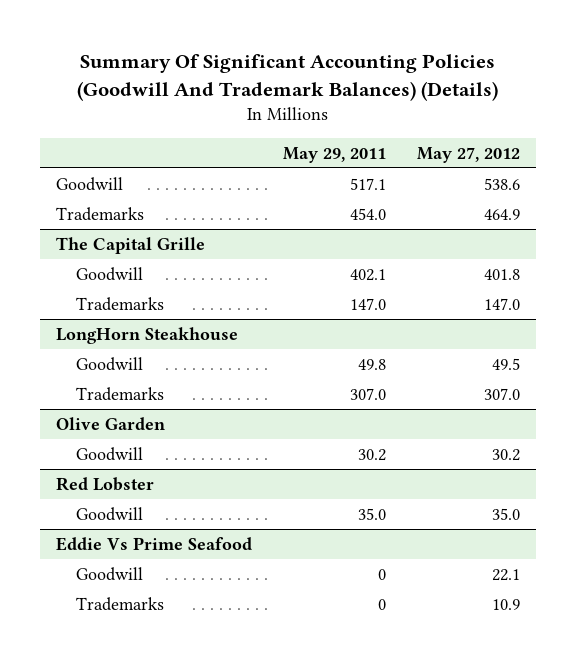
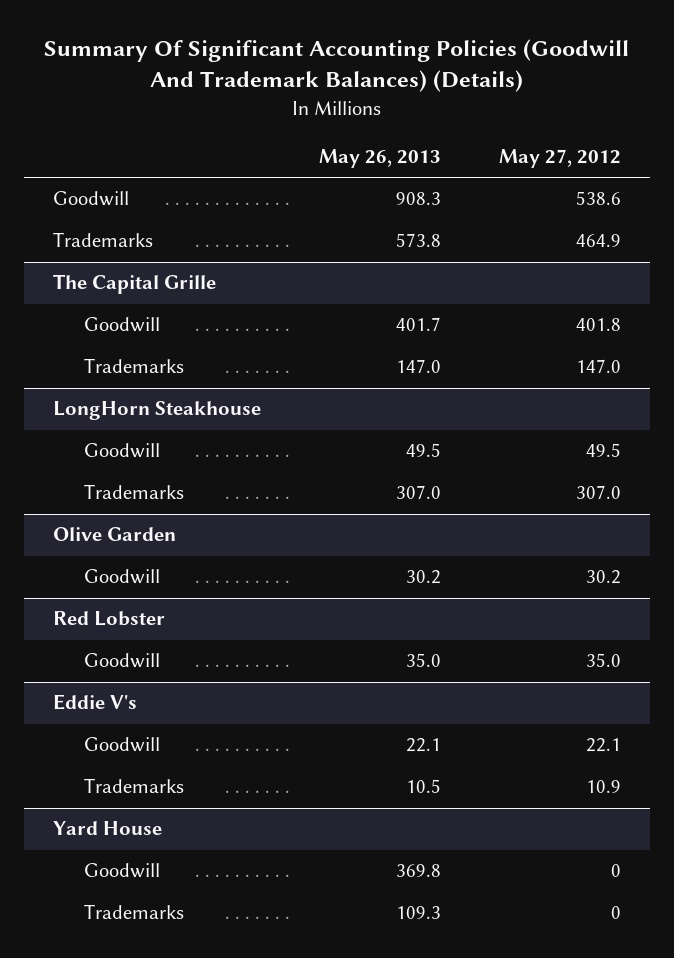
- | May 29, 2011 | May 27, 2012
+ | May 26, 2013 | May 27, 2012
- Eddie Vs Prime Seafood
+ Eddie V's
+ Yard House
+ Goodwill | 369.8 | 0
+ Trademarks | 109.3 | 0

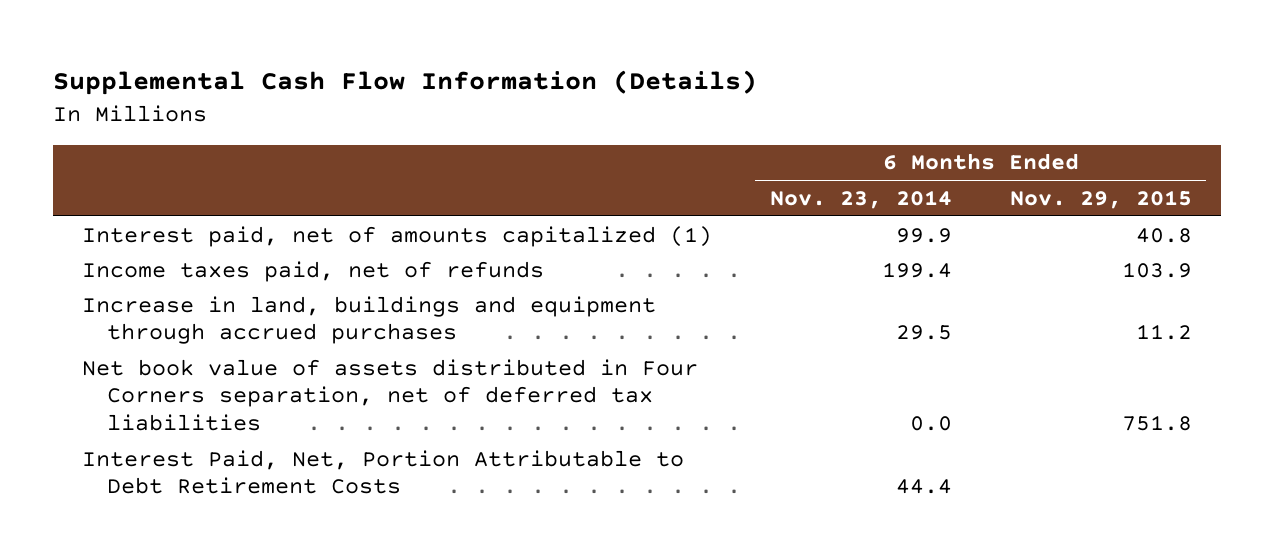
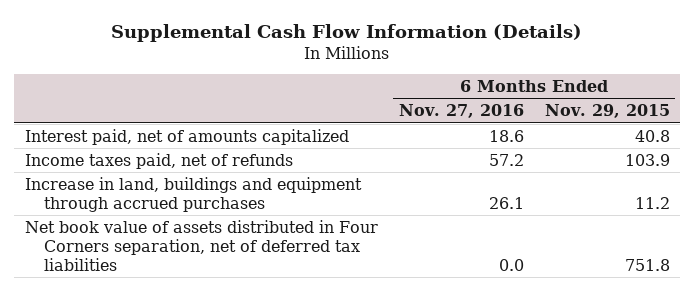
- | 6 Months Ended Nov. 23, 2014 | 6 Months Ended Nov. 29, 2015
+ | 6 Months Ended Nov. 27, 2016 | 6 Months Ended Nov. 29, 2015
- Interest paid, net of amounts capitalized (1) | 99.9 | 40.8
+ Interest paid, net of amounts capitalized | 18.6 | 40.8
- Interest Paid, Net, Portion Attributable to Debt Retirement Costs | 44.4 |

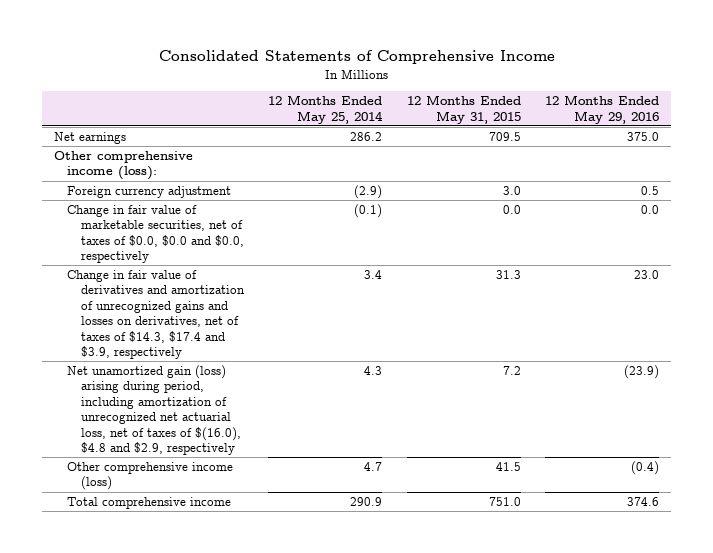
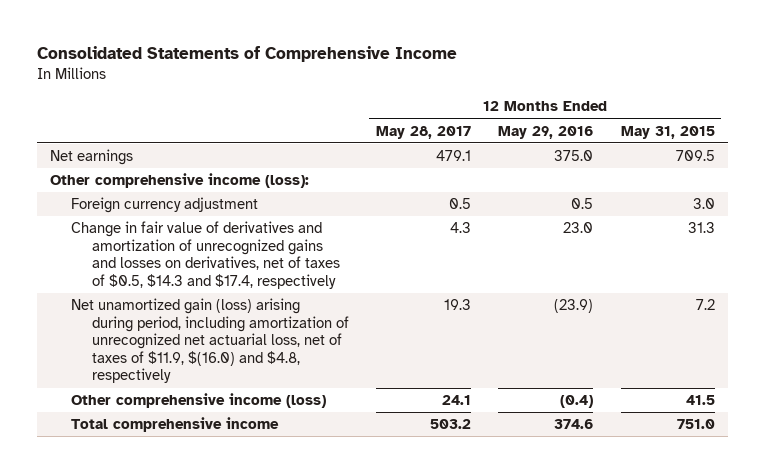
- | 12 Months Ended May 25, 2014 | 12 Months Ended May 31, 2015 | 12 Months Ended May 29, 2016
+ | 12 Months Ended May 28, 2017 | 12 Months Ended May 29, 2016 | 12 Months Ended May 31, 2015
- Change in fair value of marketable securities, net of taxes of $0.0, $0.0 and $0.0, respectively | (0.1) | 0.0 | 0.0
- Change in fair value of derivatives and amortization of unrecognized gains and losses on derivatives, net of taxes of $14.3, $17.4 and $3.9, respectively | 3.4 | 31.3 | 23.0
- Net unamortized gain (loss) arising during period, including amortization of unrecognized net actuarial loss, net of taxes of $(16.0), $4.8 and $2.9, respectively | 4.3 | 7.2 | (23.9)
+ Change in fair value of derivatives and amortization of unrecognized gains and losses on derivatives, net of taxes of $0.5, $14.3 and $17.4, respectively | 4.3 | 23.0 | 31.3
+ Net unamortized gain (loss) arising during period, including amortization of unrecognized net actuarial loss, net of taxes of $11.9, $(16.0) and $4.8, respectively | 19.3 | (23.9) | 7.2

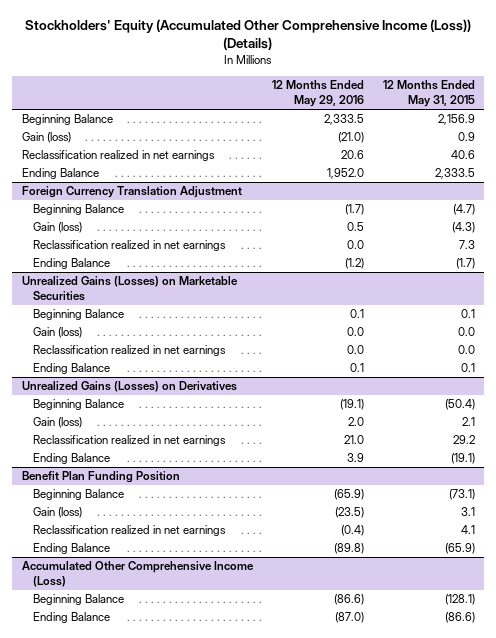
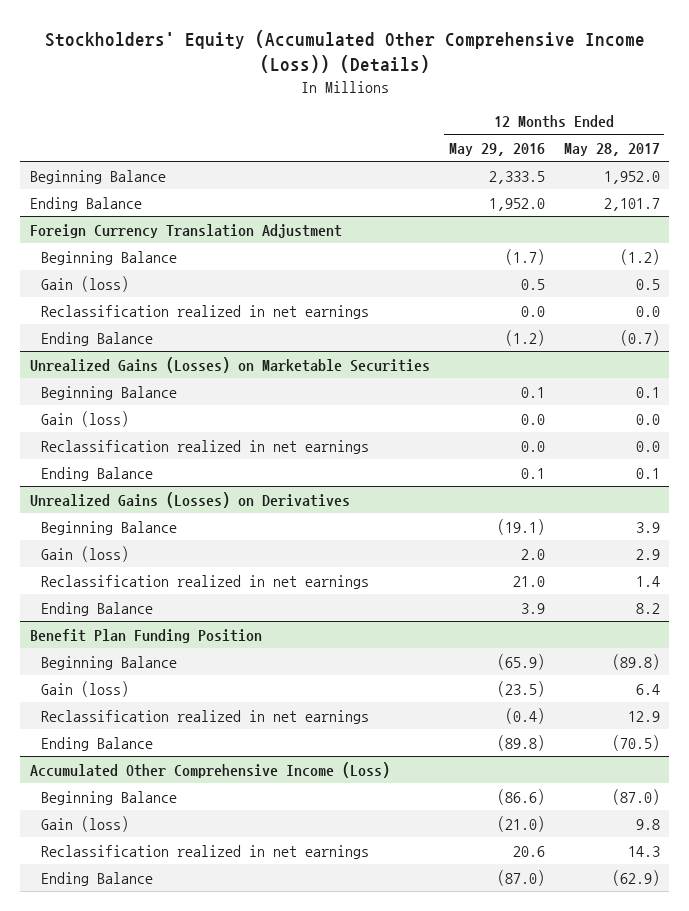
- | 12 Months Ended May 29, 2016 | 12 Months Ended May 31, 2015
+ | 12 Months Ended May 29, 2016 | 12 Months Ended May 28, 2017
- Gain (loss) | (21.0) | 0.9
- Reclassification realized in net earnings | 20.6 | 40.6
@ Accumulated Other Comprehensive Income (Loss)
+ Gain (loss) | (21.0) | 9.8
+ Reclassification realized in net earnings | 20.6 | 14.3

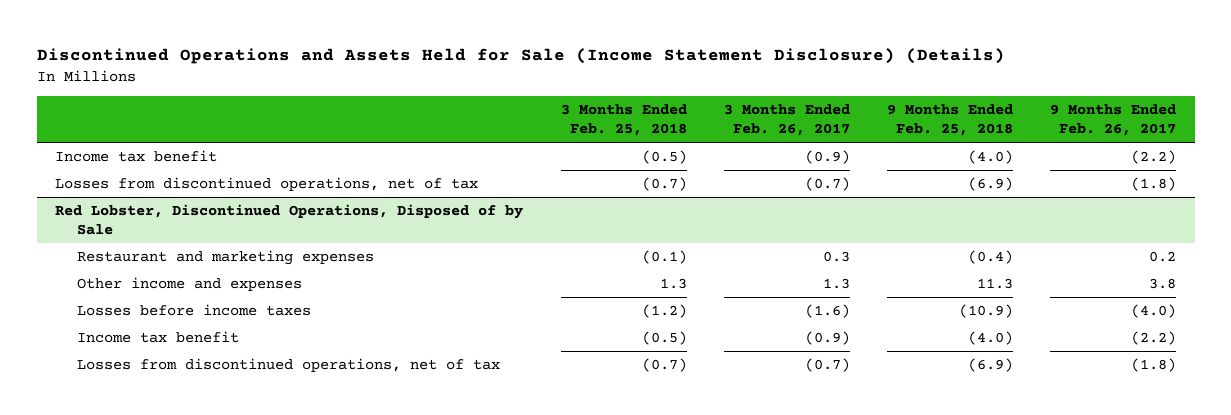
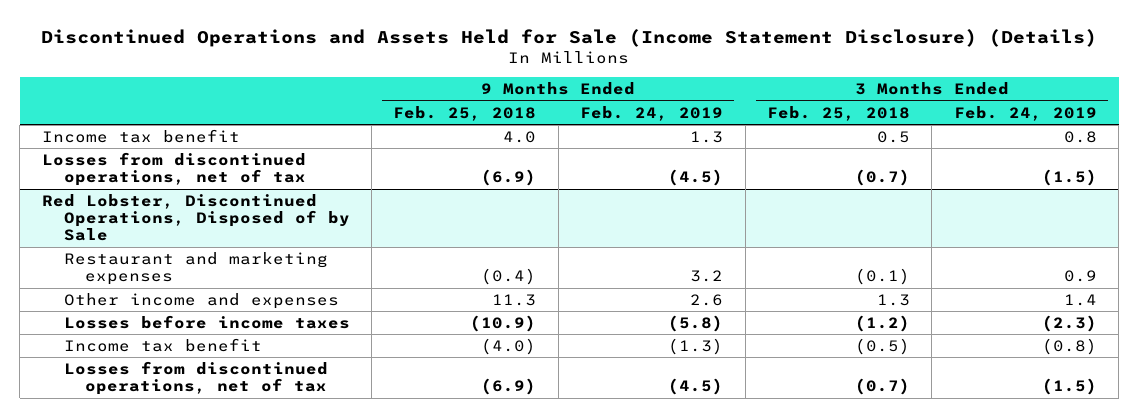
- | 3 Months Ended Feb. 25, 2018 | 3 Months Ended Feb. 26, 2017 | 9 Months Ended Feb. 25, 2018 | 9 Months Ended Feb. 26, 2017
+ | 9 Months Ended Feb. 25, 2018 | 9 Months Ended Feb. 24, 2019 | 3 Months Ended Feb. 25, 2018 | 3 Months Ended Feb. 24, 2019
- Income tax benefit | (0.5) | (0.9) | (4.0) | (2.2)
+ Income tax benefit | 4.0 | 1.3 | 0.5 | 0.8

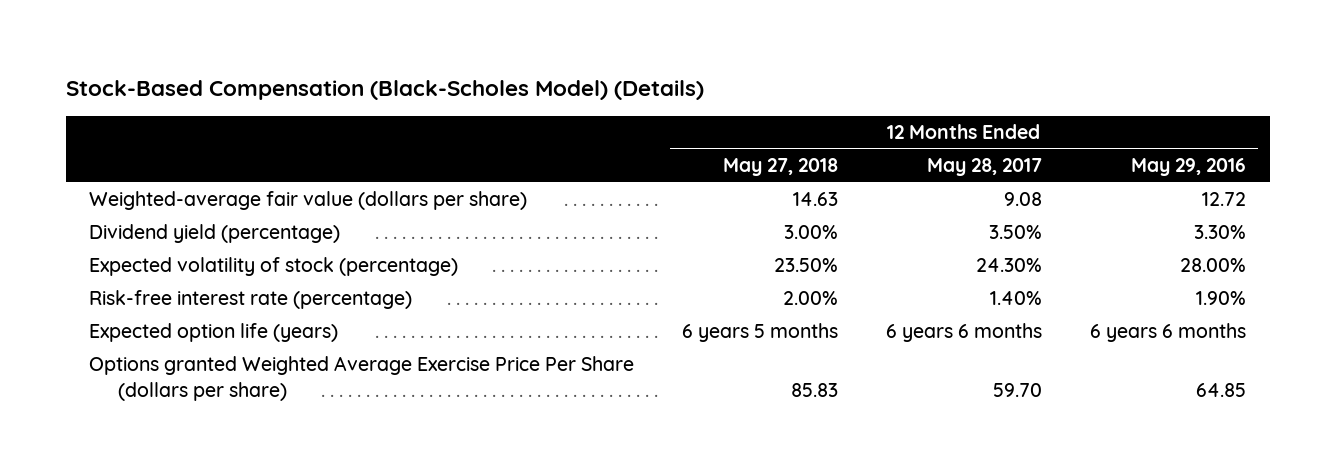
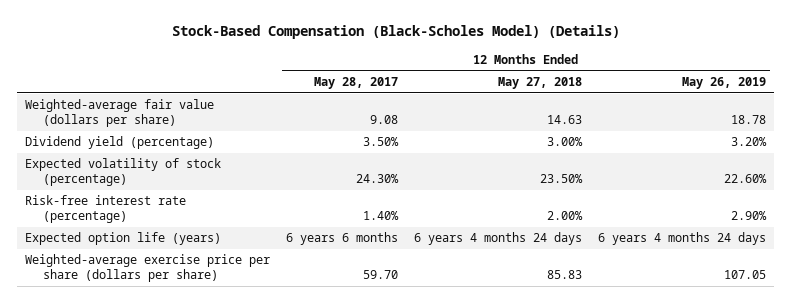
- | 12 Months Ended May 27, 2018 | 12 Months Ended May 28, 2017 | 12 Months Ended May 29, 2016
+ | 12 Months Ended May 28, 2017 | 12 Months Ended May 27, 2018 | 12 Months Ended May 26, 2019
- Expected option life (years) | 6 years 5 months | 6 years 6 months | 6 years 6 months
- Options granted Weighted Average Exercise Price Per Share (dollars per share) | 85.83 | 59.70 | 64.85
+ Expected option life (years) | 6 years 6 months | 6 years 4 months 24 days | 6 years 4 months 24 days
+ Weighted-average exercise price per share (dollars per share) | 59.70 | 85.83 | 107.05

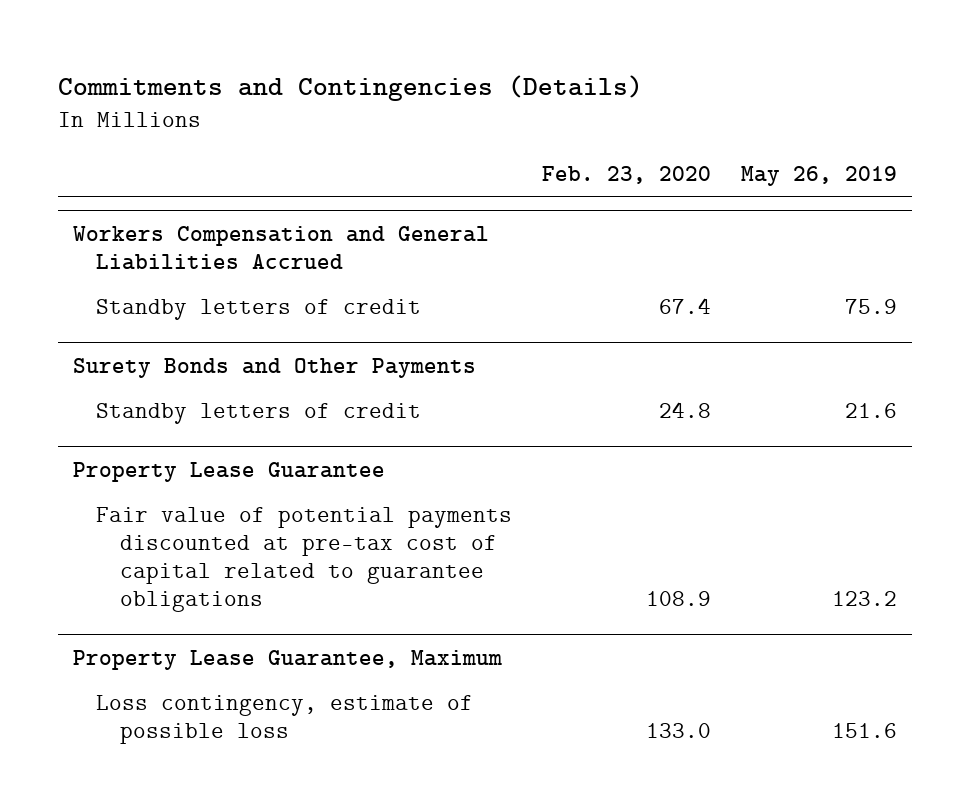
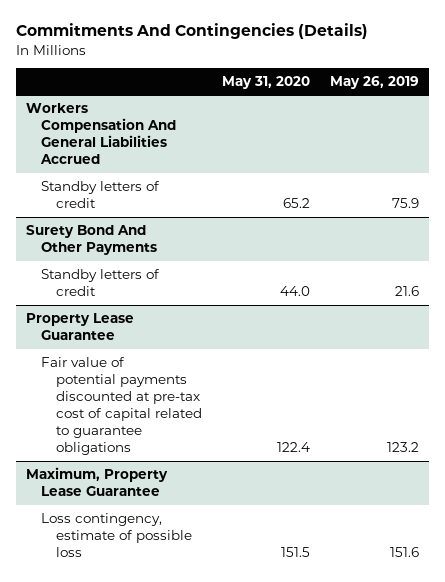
- Commitments and Contingencies (Details)
+ Commitments And Contingencies (Details)
- | Feb. 23, 2020 | May 26, 2019
+ | May 31, 2020 | May 26, 2019
- Workers Compensation and General Liabilities Accrued
+ Workers Compensation And General Liabilities Accrued
- Surety Bonds and Other Payments
+ Surety Bond And Other Payments
- Property Lease Guarantee, Maximum
+ Maximum, Property Lease Guarantee

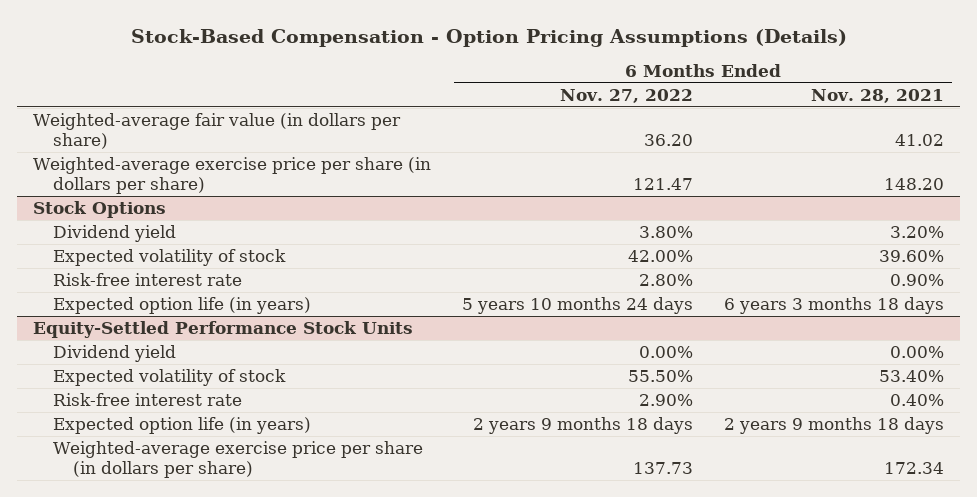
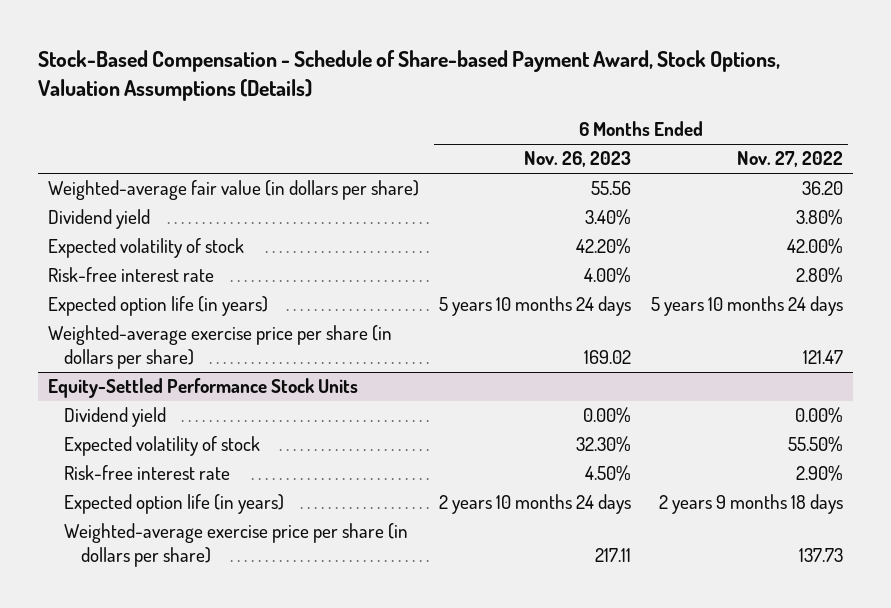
- Stock-Based Compensation - Option Pricing Assumptions (Details)
+ Stock-Based Compensation - Schedule of Share-based Payment Award, Stock Options, Valuation Assumptions (Details)
- | 6 Months Ended Nov. 27, 2022 | 6 Months Ended Nov. 28, 2021
+ | 6 Months Ended Nov. 26, 2023 | 6 Months Ended Nov. 27, 2022
- Stock Options
moved down: Weighted-average exercise price per share (in dollars per share) | 169.02 | 121.47

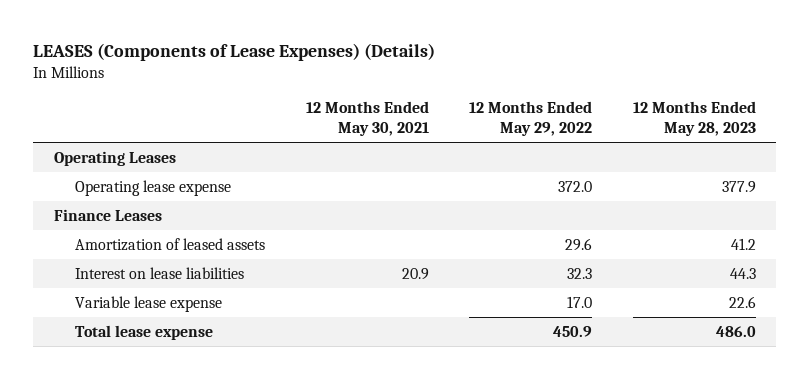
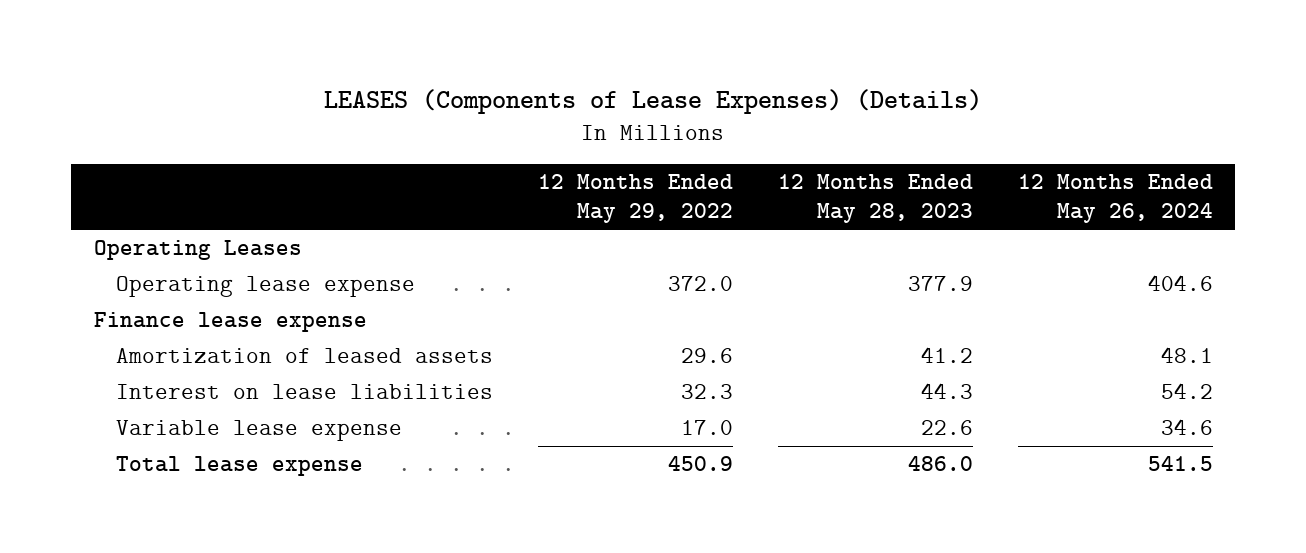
- | 12 Months Ended May 30, 2021 | 12 Months Ended May 29, 2022 | 12 Months Ended May 28, 2023
+ | 12 Months Ended May 29, 2022 | 12 Months Ended May 28, 2023 | 12 Months Ended May 26, 2024
- Finance Leases
+ Finance lease expense

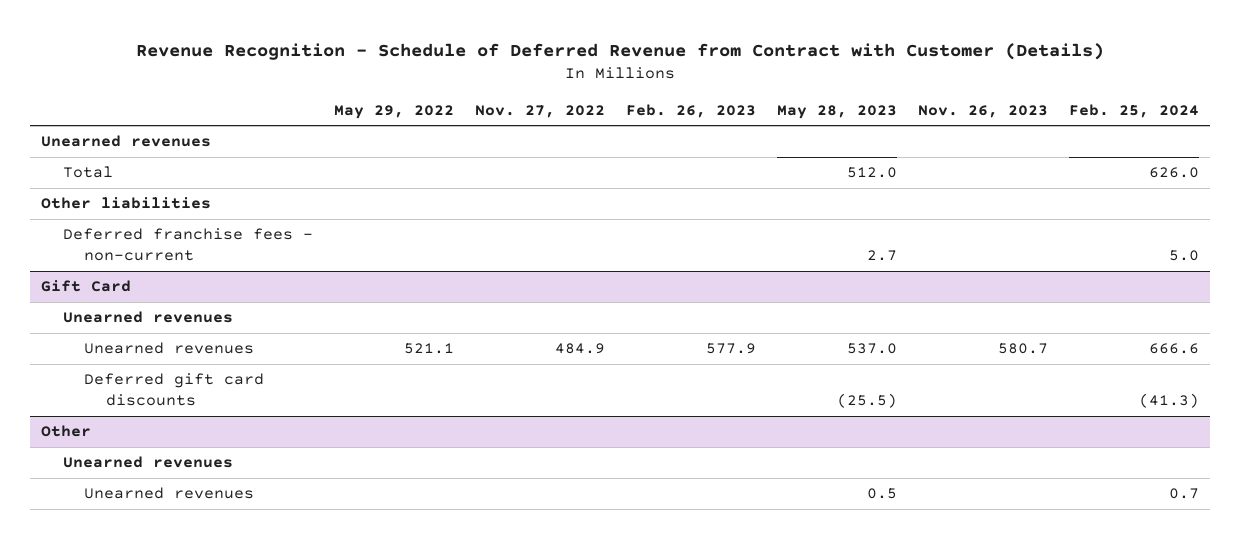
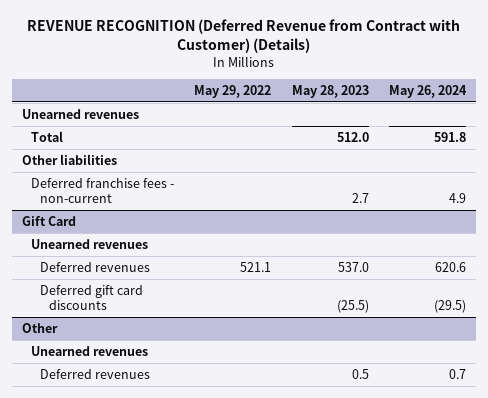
- Revenue Recognition - Schedule of Deferred Revenue from Contract with Customer (Details)
+ REVENUE RECOGNITION (Deferred Revenue from Contract with Customer) (Details)
- | May 29, 2022 | Nov. 27, 2022 | Feb. 26, 2023 | May 28, 2023 | Nov. 26, 2023 | Feb. 25, 2024
+ | May 29, 2022 | May 28, 2023 | May 26, 2024
@ Gift Card
- Unearned revenues | 521.1 | 484.9 | 577.9 | 537.0 | 580.7 | 666.6
+ Deferred revenues | 521.1 | 537.0 | 620.6
@ Other
- Unearned revenues | | | | 0.5 | | 0.7
+ Deferred revenues | | 0.5 | 0.7

